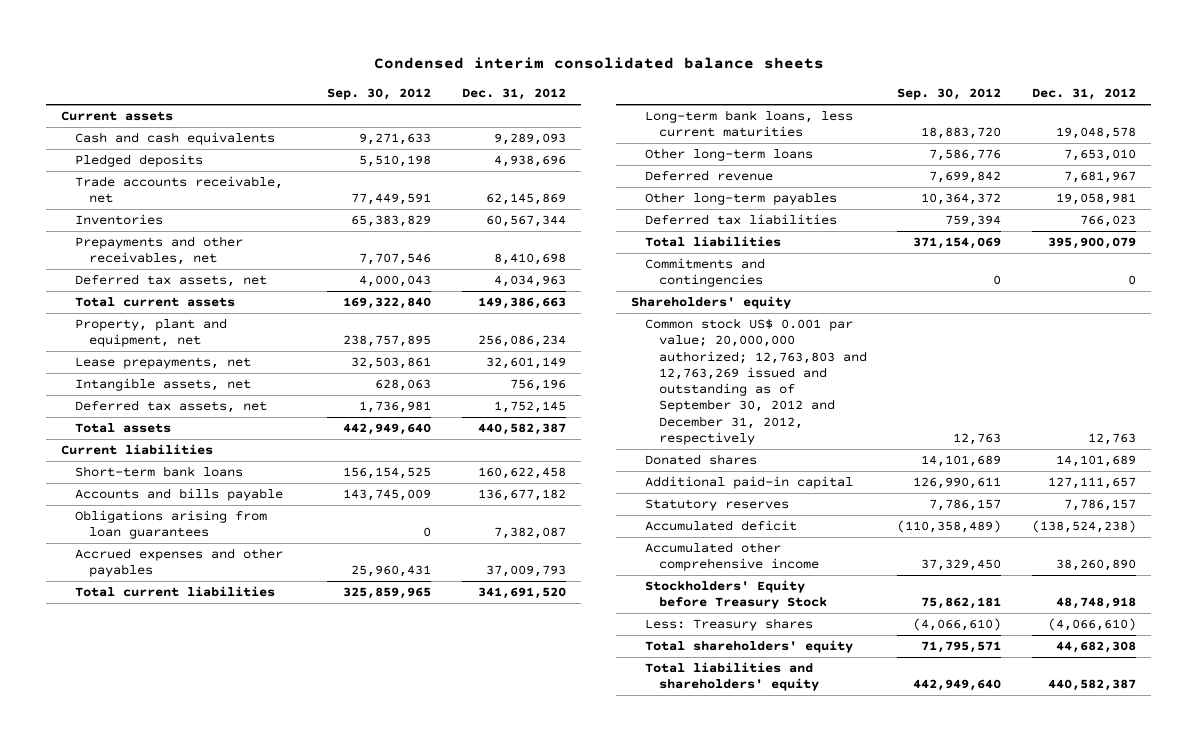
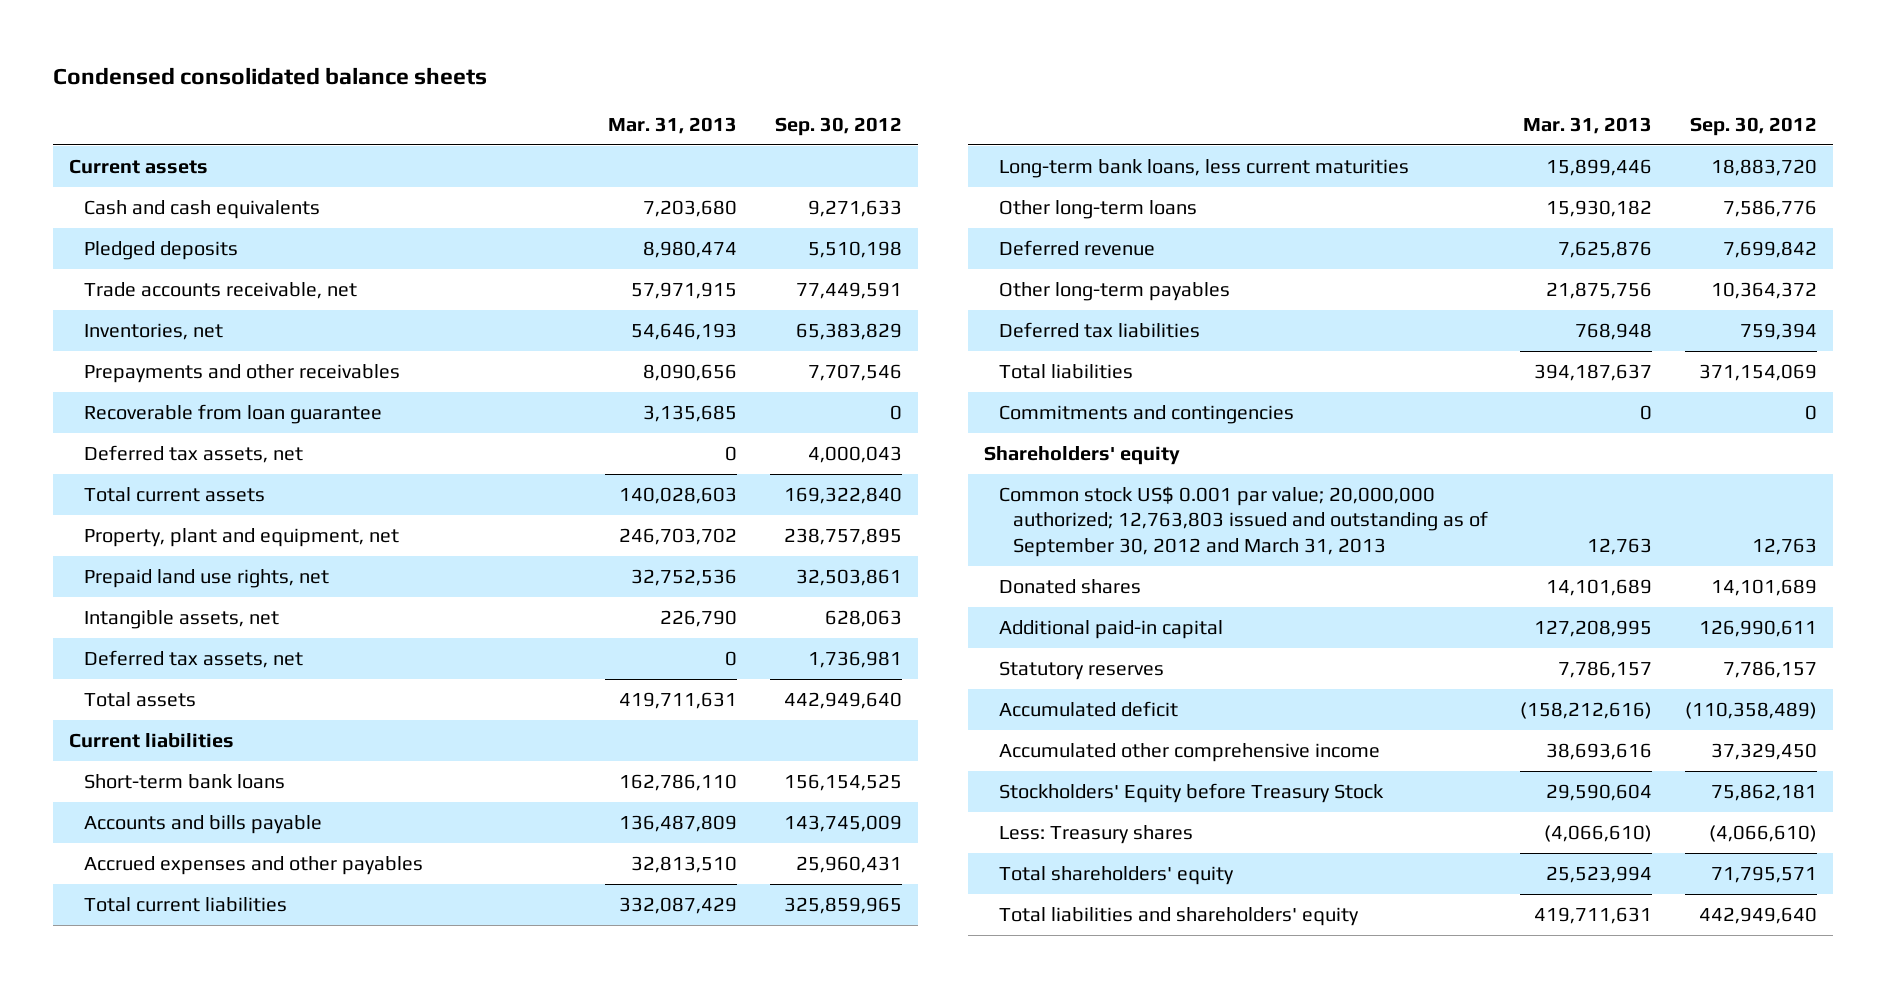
- Condensed interim consolidated balance sheets
+ Condensed consolidated balance sheets
- | Sep. 30, 2012 | Dec. 31, 2012
+ | Mar. 31, 2013 | Sep. 30, 2012
- Inventories | 65,383,829 | 60,567,344
- Prepayments and other receivables, net | 7,707,546 | 8,410,698
+ Inventories, net | 54,646,193 | 65,383,829
+ Prepayments and other receivables | 8,090,656 | 7,707,546
+ Recoverable from loan guarantee | 3,135,685 | 0
- Lease prepayments, net | 32,503,861 | 32,601,149
+ Prepaid land use rights, net | 32,752,536 | 32,503,861
- Obligations arising from loan guarantees | 0 | 7,382,087
- Common stock US$ 0.001 par value; 20,000,000 authorized; 12,763,803 and 12,763,269 issued and outstanding as of September 30, 2012 and December 31, 2012, respectively | 12,763 | 12,763
+ Common stock US$ 0.001 par value; 20,000,000 authorized; 12,763,803 issued and outstanding as of September 30, 2012 and March 31, 2013 | 12,763 | 12,763

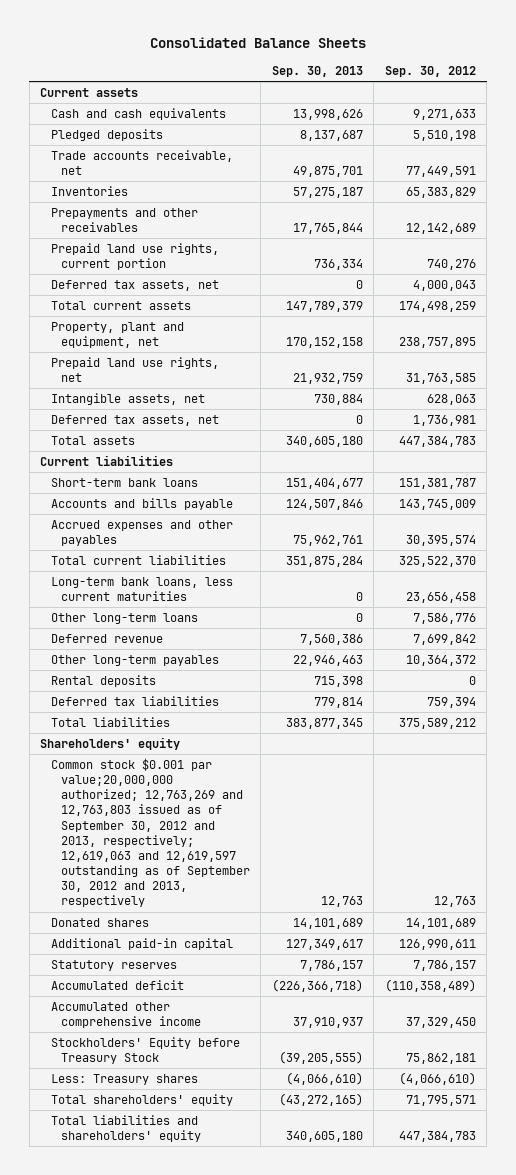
- Condensed consolidated balance sheets
+ Consolidated Balance Sheets
- | Mar. 31, 2013 | Sep. 30, 2012
+ | Sep. 30, 2013 | Sep. 30, 2012
- Inventories, net | 54,646,193 | 65,383,829
- Prepayments and other receivables | 8,090,656 | 7,707,546
- Recoverable from loan guarantee | 3,135,685 | 0
+ Inventories | 57,275,187 | 65,383,829
+ Prepayments and other receivables | 17,765,844 | 12,142,689
+ Prepaid land use rights, current portion | 736,334 | 740,276
- Total current assets | 140,028,603 | 169,322,840
+ Total current assets | 147,789,379 | 174,498,259
- Prepaid land use rights, net | 32,752,536 | 32,503,861
+ Prepaid land use rights, net | 21,932,759 | 31,763,585
- Total assets | 419,711,631 | 442,949,640
+ Total assets | 340,605,180 | 447,384,783
- Short-term bank loans | 162,786,110 | 156,154,525
+ Short-term bank loans | 151,404,677 | 151,381,787
- Accrued expenses and other payables | 32,813,510 | 25,960,431
- Total current liabilities | 332,087,429 | 325,859,965
- Long-term bank loans, less current maturities | 15,899,446 | 18,883,720
+ Accrued expenses and other payables | 75,962,761 | 30,395,574
+ Total current liabilities | 351,875,284 | 325,522,370
+ Long-term bank loans, less current maturities | 0 | 23,656,458
+ Rental deposits | 715,398 | 0
- Total liabilities | 394,187,637 | 371,154,069
- Commitments and contingencies | 0 | 0
+ Total liabilities | 383,877,345 | 375,589,212
- Common stock US$ 0.001 par value; 20,000,000 authorized; 12,763,803 issued and outstanding as of September 30, 2012 and March 31, 2013 | 12,763 | 12,763
+ Common stock $0.001 par value;20,000,000 authorized; 12,763,269 and 12,763,803 issued as of September 30, 2012 and 2013, respectively; 12,619,063 and 12,619,597 outstanding as of September 30, 2012 and 2013, respectively | 12,763 | 12,763
- Total liabilities and shareholders' equity | 419,711,631 | 442,949,640
+ Total liabilities and shareholders' equity | 340,605,180 | 447,384,783

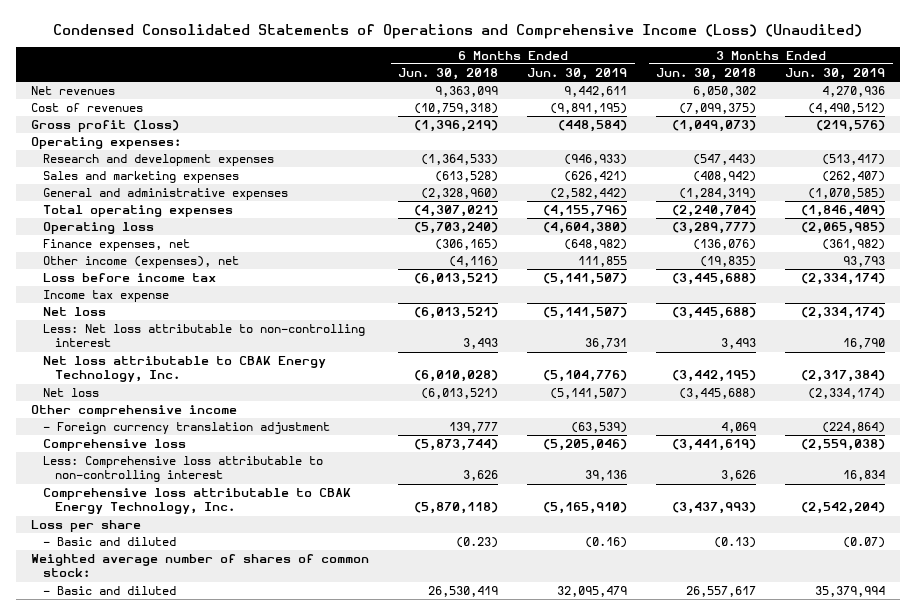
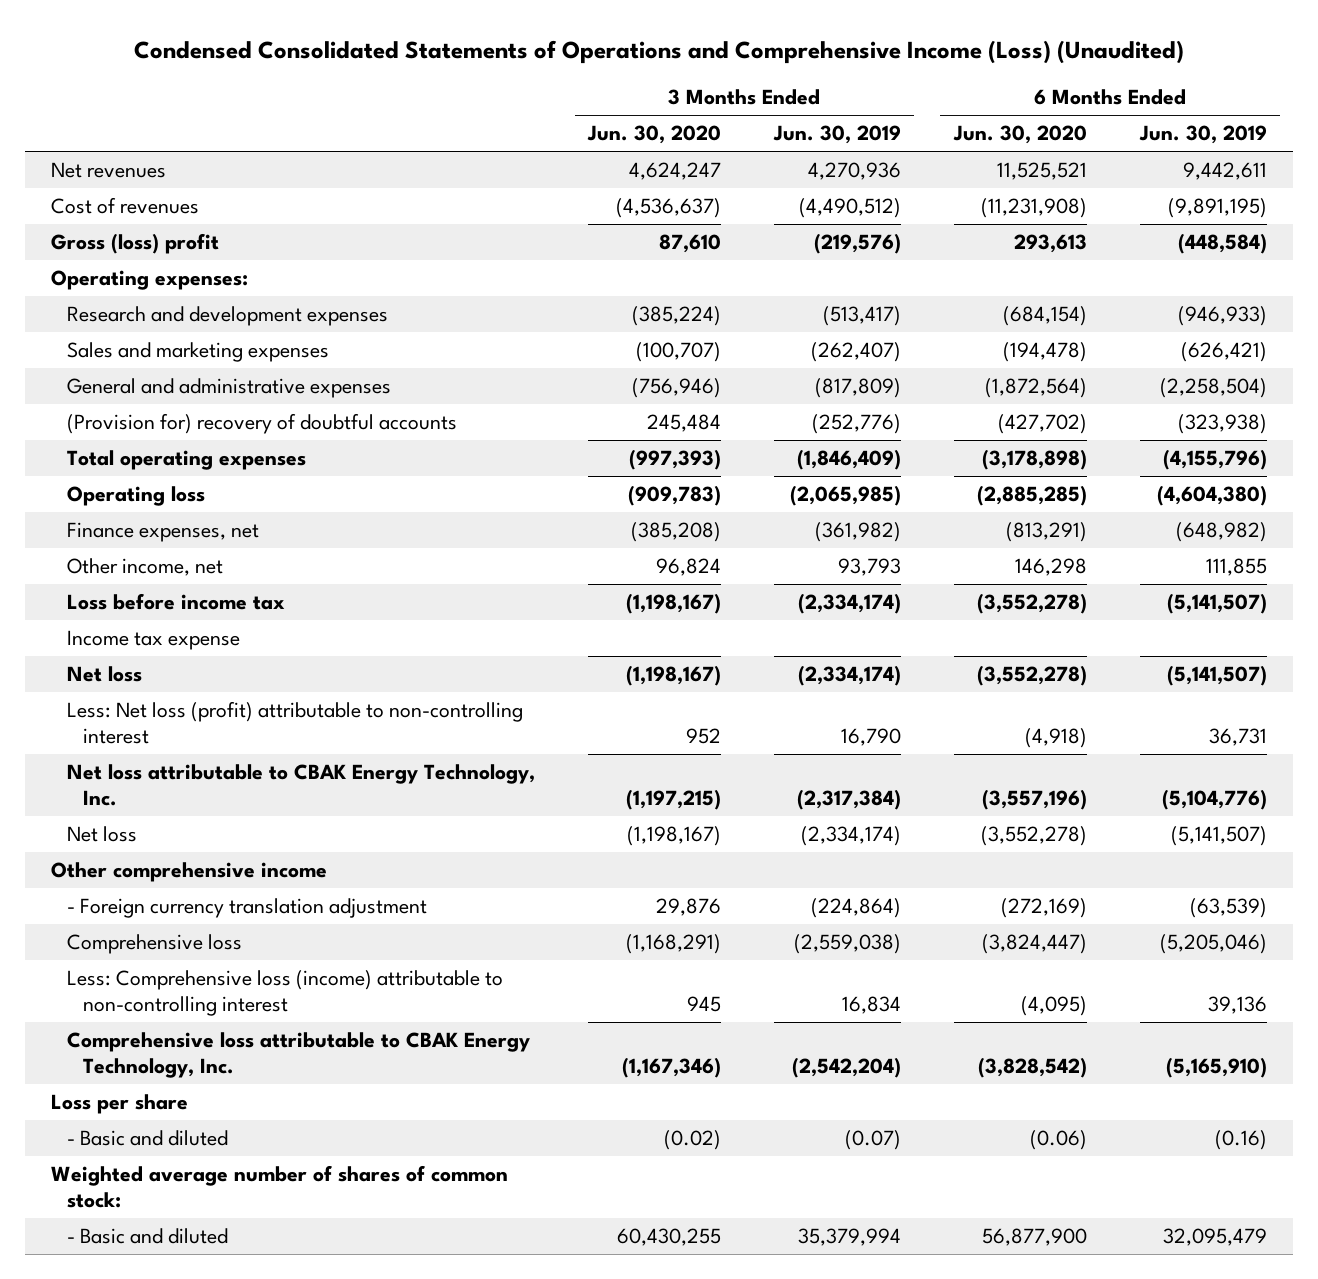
- | 6 Months Ended Jun. 30, 2018 | 6 Months Ended Jun. 30, 2019 | 3 Months Ended Jun. 30, 2018 | 3 Months Ended Jun. 30, 2019
+ | 3 Months Ended Jun. 30, 2020 | 3 Months Ended Jun. 30, 2019 | 6 Months Ended Jun. 30, 2020 | 6 Months Ended Jun. 30, 2019
- Gross profit (loss) | (1,396,219) | (448,584) | (1,049,073) | (219,576)
+ Gross (loss) profit | 87,610 | (219,576) | 293,613 | (448,584)
- General and administrative expenses | (2,328,960) | (2,582,442) | (1,284,319) | (1,070,585)
+ General and administrative expenses | (756,946) | (817,809) | (1,872,564) | (2,258,504)
+ (Provision for) recovery of doubtful accounts | 245,484 | (252,776) | (427,702) | (323,938)
- Other income (expenses), net | (4,116) | 111,855 | (19,835) | 93,793
+ Other income, net | 96,824 | 93,793 | 146,298 | 111,855
- Less: Net loss attributable to non-controlling interest | 3,493 | 36,731 | 3,493 | 16,790
+ Less: Net loss (profit) attributable to non-controlling interest | 952 | 16,790 | (4,918) | 36,731
- Less: Comprehensive loss attributable to non-controlling interest | 3,626 | 39,136 | 3,626 | 16,834
+ Less: Comprehensive loss (income) attributable to non-controlling interest | 945 | 16,834 | (4,095) | 39,136

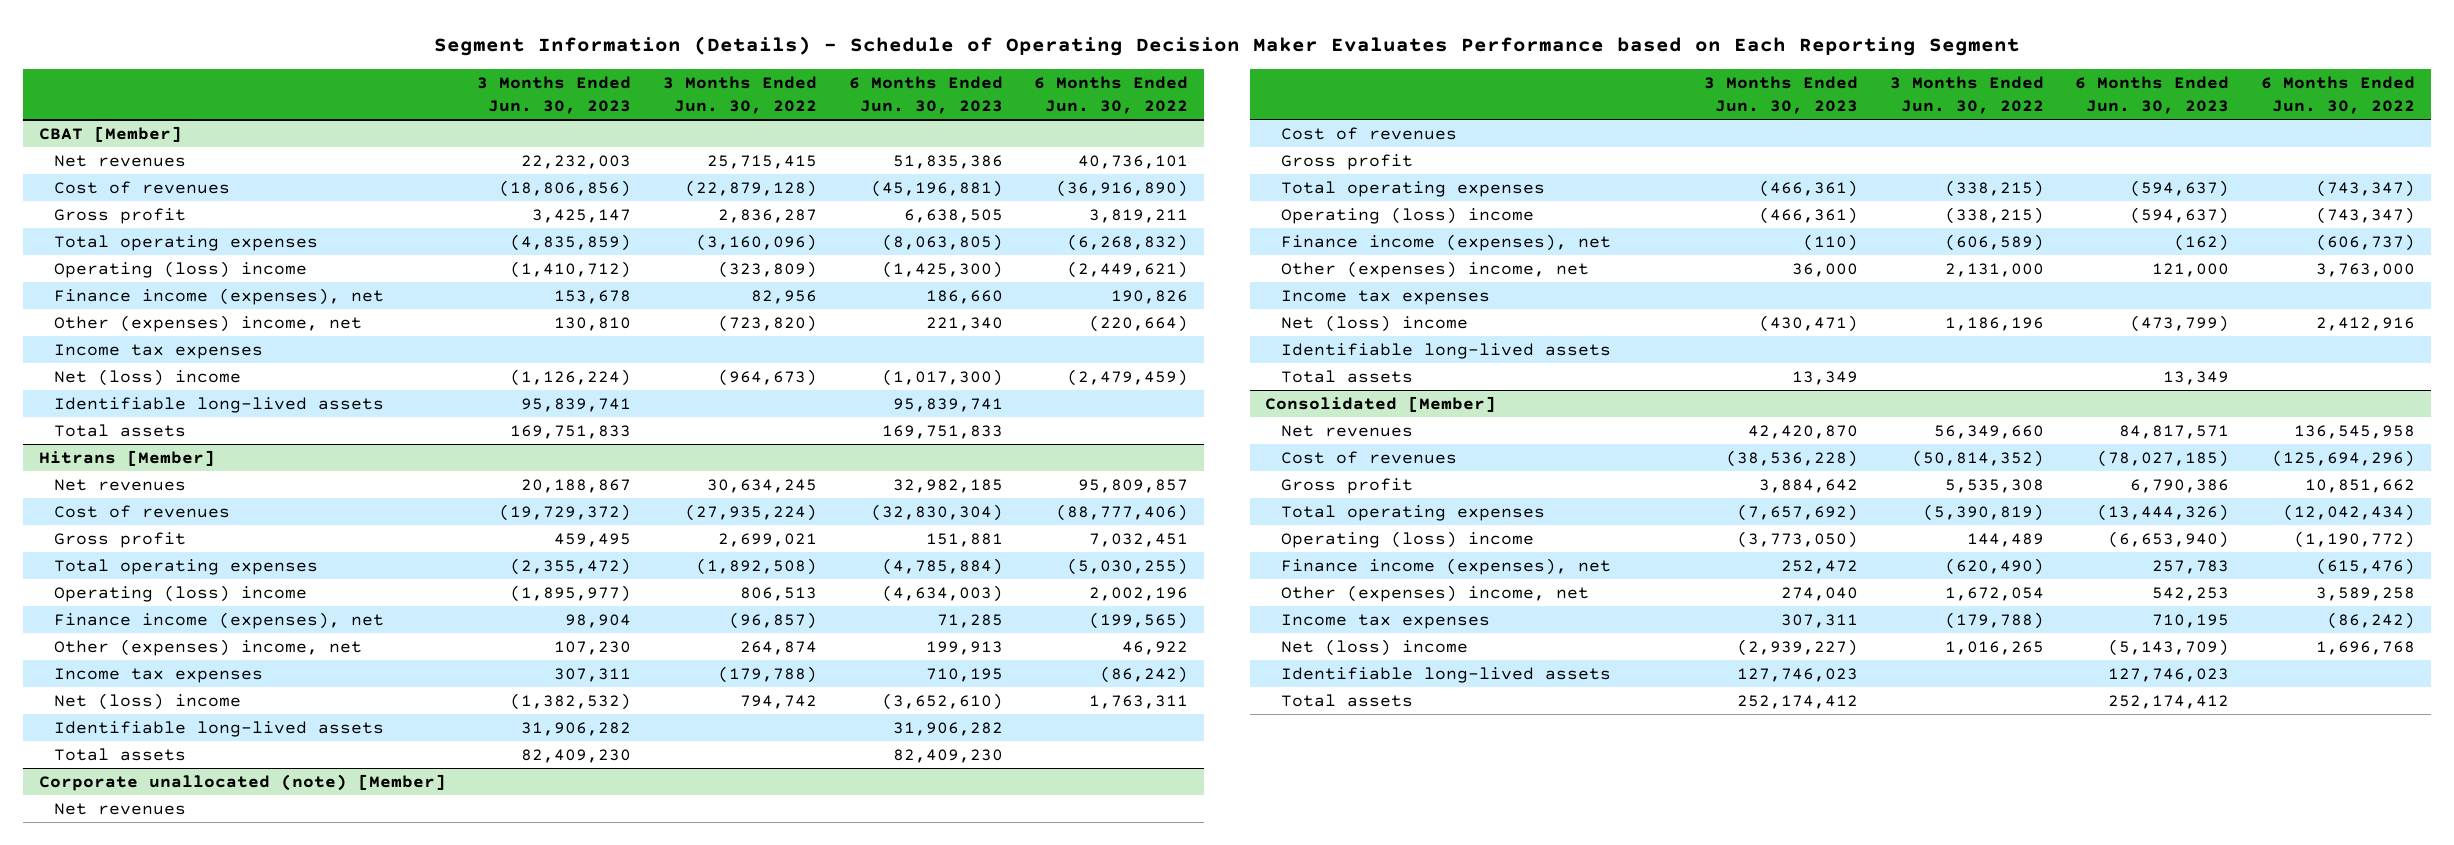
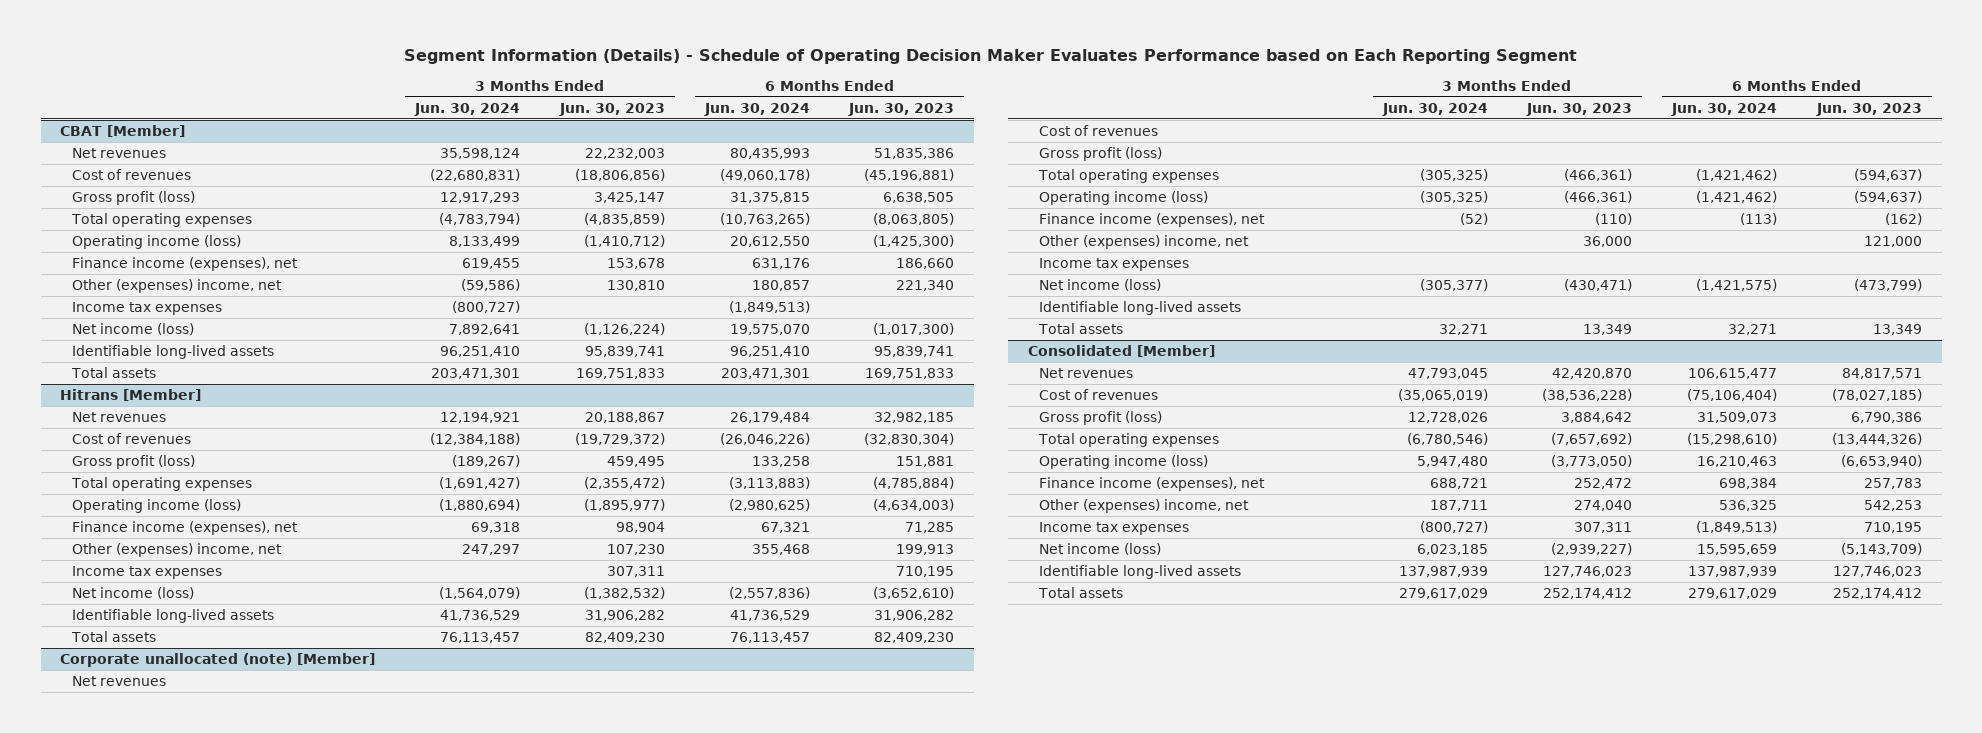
- | 3 Months Ended Jun. 30, 2023 | 3 Months Ended Jun. 30, 2022 | 6 Months Ended Jun. 30, 2023 | 6 Months Ended Jun. 30, 2022
+ | 3 Months Ended Jun. 30, 2024 | 3 Months Ended Jun. 30, 2023 | 6 Months Ended Jun. 30, 2024 | 6 Months Ended Jun. 30, 2023
@ CBAT [Member]
- Gross profit | 3,425,147 | 2,836,287 | 6,638,505 | 3,819,211
+ Gross profit (loss) | 12,917,293 | 3,425,147 | 31,375,815 | 6,638,505
- Operating (loss) income | (1,410,712) | (323,809) | (1,425,300) | (2,449,621)
+ Operating income (loss) | 8,133,499 | (1,410,712) | 20,612,550 | (1,425,300)
- Net (loss) income | (1,126,224) | (964,673) | (1,017,300) | (2,479,459)
+ Net income (loss) | 7,892,641 | (1,126,224) | 19,575,070 | (1,017,300)
@ Hitrans [Member]
- Gross profit | 459,495 | 2,699,021 | 151,881 | 7,032,451
+ Gross profit (loss) | (189,267) | 459,495 | 133,258 | 151,881
- Operating (loss) income | (1,895,977) | 806,513 | (4,634,003) | 2,002,196
+ Operating income (loss) | (1,880,694) | (1,895,977) | (2,980,625) | (4,634,003)
- Net (loss) income | (1,382,532) | 794,742 | (3,652,610) | 1,763,311
+ Net income (loss) | (1,564,079) | (1,382,532) | (2,557,836) | (3,652,610)
@ Corporate unallocated (note) [Member]
- Gross profit
+ Gross profit (loss)
- Operating (loss) income | (466,361) | (338,215) | (594,637) | (743,347)
+ Operating income (loss) | (305,325) | (466,361) | (1,421,462) | (594,637)
- Net (loss) income | (430,471) | 1,186,196 | (473,799) | 2,412,916
+ Net income (loss) | (305,377) | (430,471) | (1,421,575) | (473,799)
@ Consolidated [Member]
- Gross profit | 3,884,642 | 5,535,308 | 6,790,386 | 10,851,662
+ Gross profit (loss) | 12,728,026 | 3,884,642 | 31,509,073 | 6,790,386
- Operating (loss) income | (3,773,050) | 144,489 | (6,653,940) | (1,190,772)
+ Operating income (loss) | 5,947,480 | (3,773,050) | 16,210,463 | (6,653,940)
- Net (loss) income | (2,939,227) | 1,016,265 | (5,143,709) | 1,696,768
+ Net income (loss) | 6,023,185 | (2,939,227) | 15,595,659 | (5,143,709)

